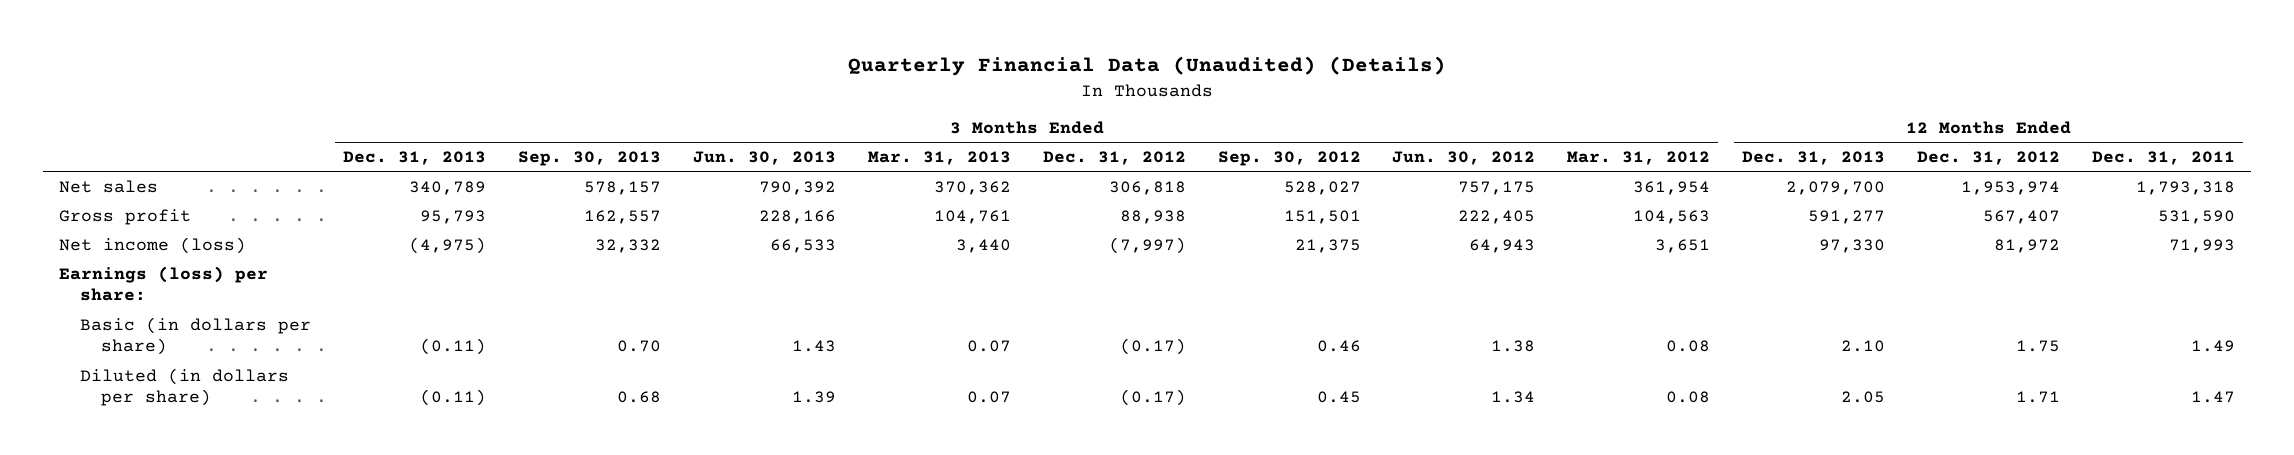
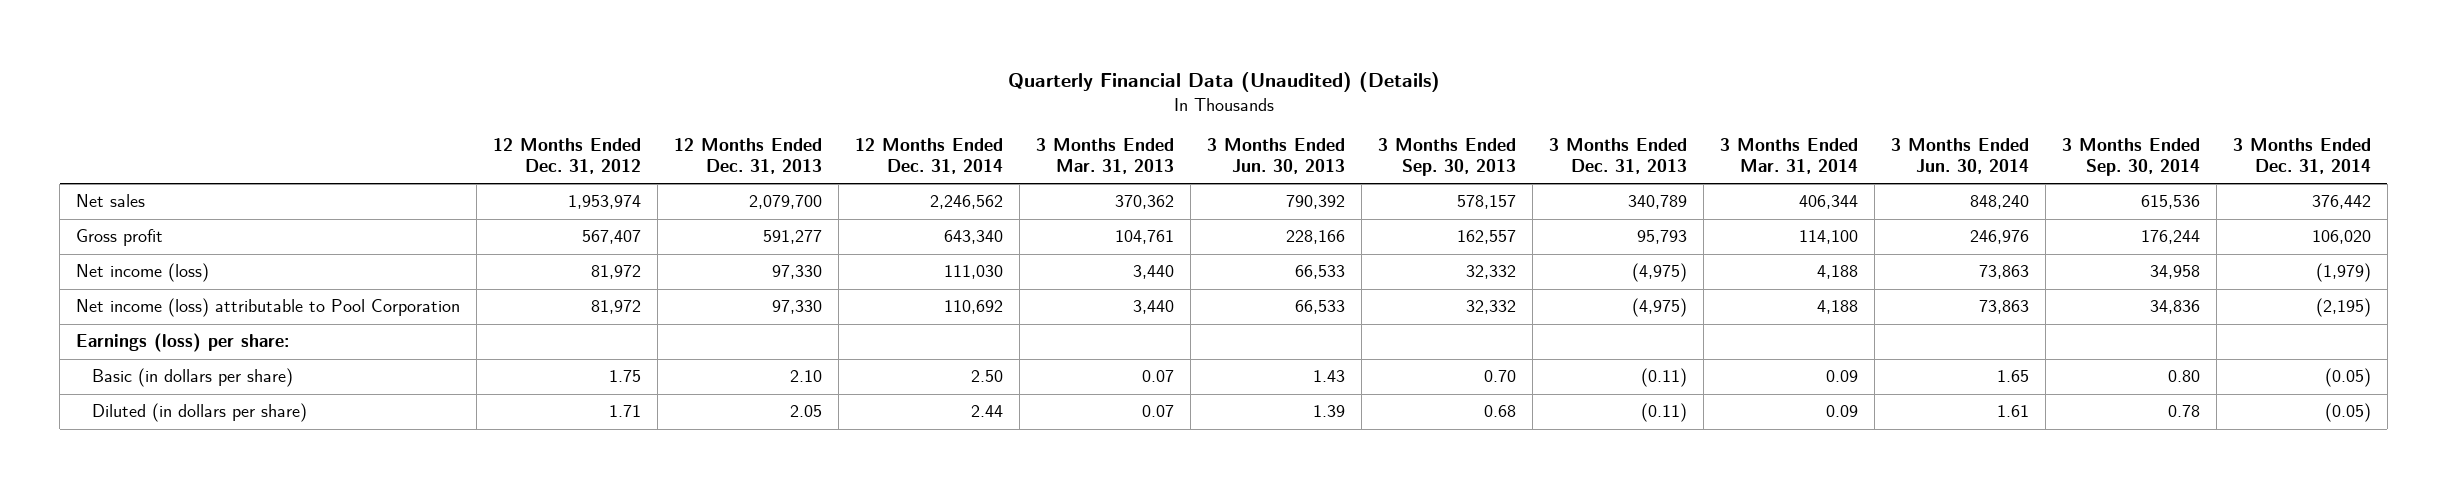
- | 3 Months Ended Dec. 31, 2013 | 3 Months Ended Sep. 30, 2013 | 3 Months Ended Jun. 30, 2013 | 3 Months Ended Mar. 31, 2013 | 3 Months Ended Dec. 31, 2012 | 3 Months Ended Sep. 30, 2012 | 3 Months Ended Jun. 30, 2012 | 3 Months Ended Mar. 31, 2012 | 12 Months Ended Dec. 31, 2013 | 12 Months Ended Dec. 31, 2012 | 12 Months Ended Dec. 31, 2011
+ | 12 Months Ended Dec. 31, 2012 | 12 Months Ended Dec. 31, 2013 | 12 Months Ended Dec. 31, 2014 | 3 Months Ended Mar. 31, 2013 | 3 Months Ended Jun. 30, 2013 | 3 Months Ended Sep. 30, 2013 | 3 Months Ended Dec. 31, 2013 | 3 Months Ended Mar. 31, 2014 | 3 Months Ended Jun. 30, 2014 | 3 Months Ended Sep. 30, 2014 | 3 Months Ended Dec. 31, 2014
+ Net income (loss) attributable to Pool Corporation | 81,972 | 97,330 | 110,692 | 3,440 | 66,533 | 32,332 | (4,975) | 4,188 | 73,863 | 34,836 | (2,195)

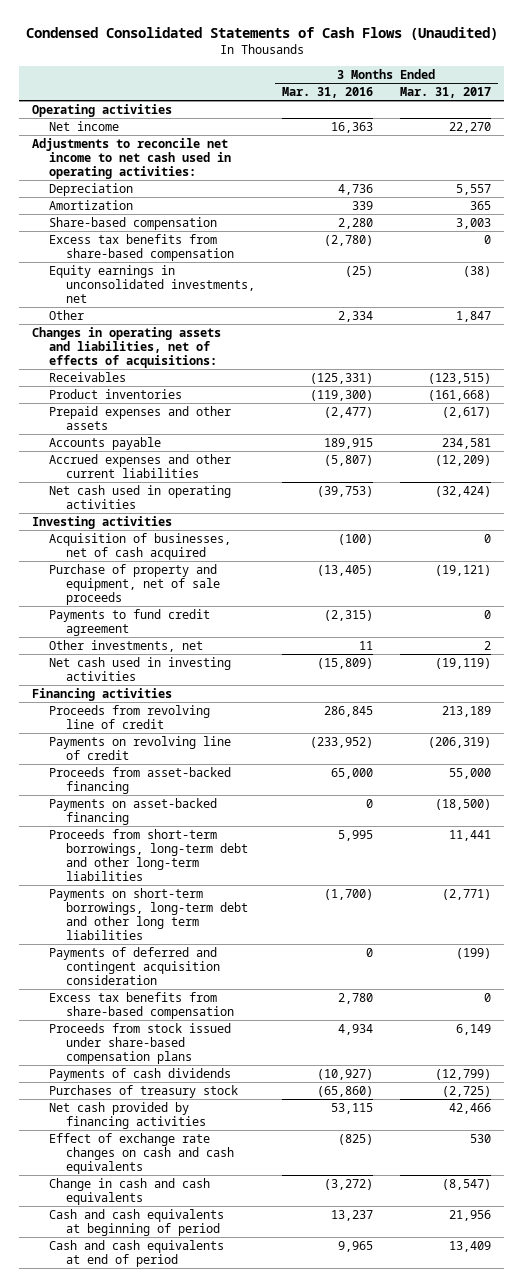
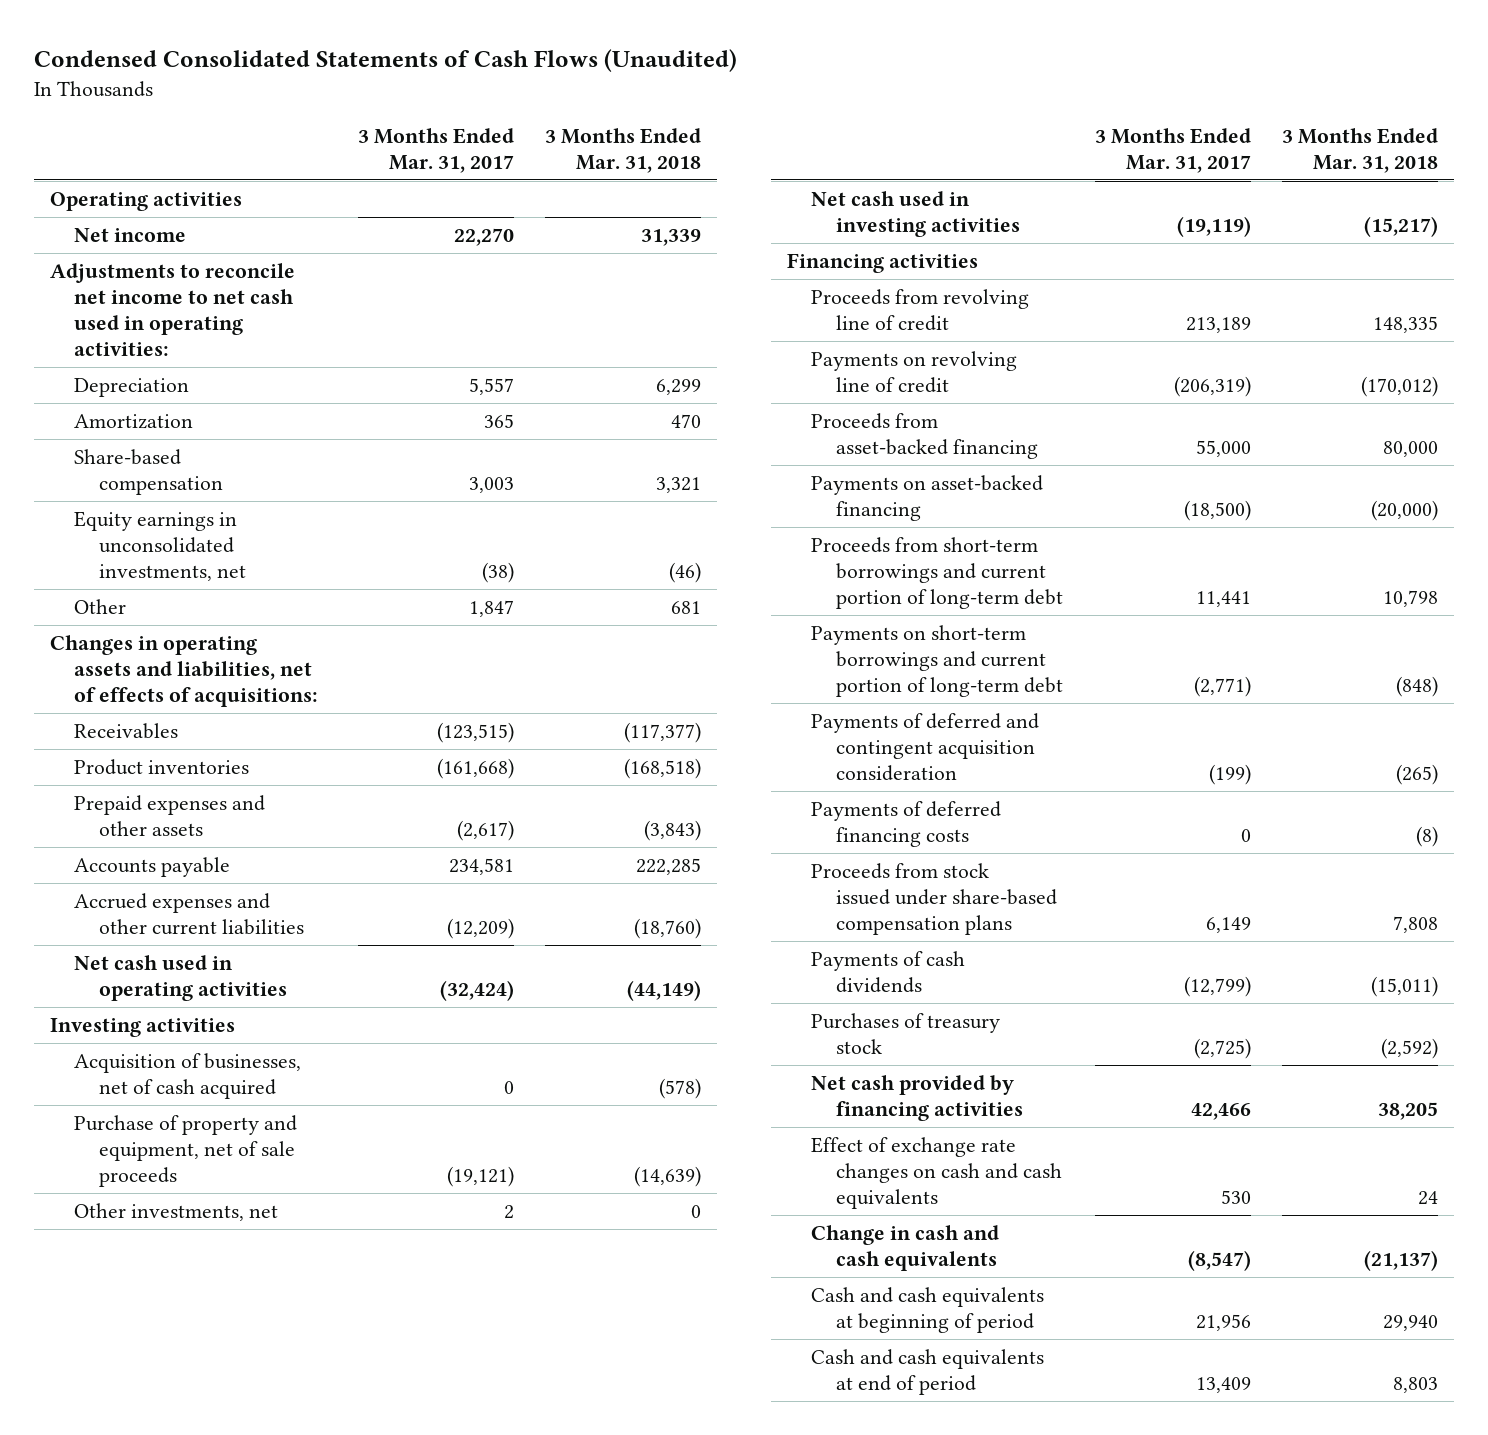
- | 3 Months Ended Mar. 31, 2016 | 3 Months Ended Mar. 31, 2017
+ | 3 Months Ended Mar. 31, 2017 | 3 Months Ended Mar. 31, 2018
- Excess tax benefits from share-based compensation | (2,780) | 0
- Payments to fund credit agreement | (2,315) | 0
- Proceeds from short-term borrowings, long-term debt and other long-term liabilities | 5,995 | 11,441
- Payments on short-term borrowings, long-term debt and other long term liabilities | (1,700) | (2,771)
+ Proceeds from short-term borrowings and current portion of long-term debt | 11,441 | 10,798
+ Payments on short-term borrowings and current portion of long-term debt | (2,771) | (848)
- Excess tax benefits from share-based compensation | 2,780 | 0
+ Payments of deferred financing costs | 0 | (8)

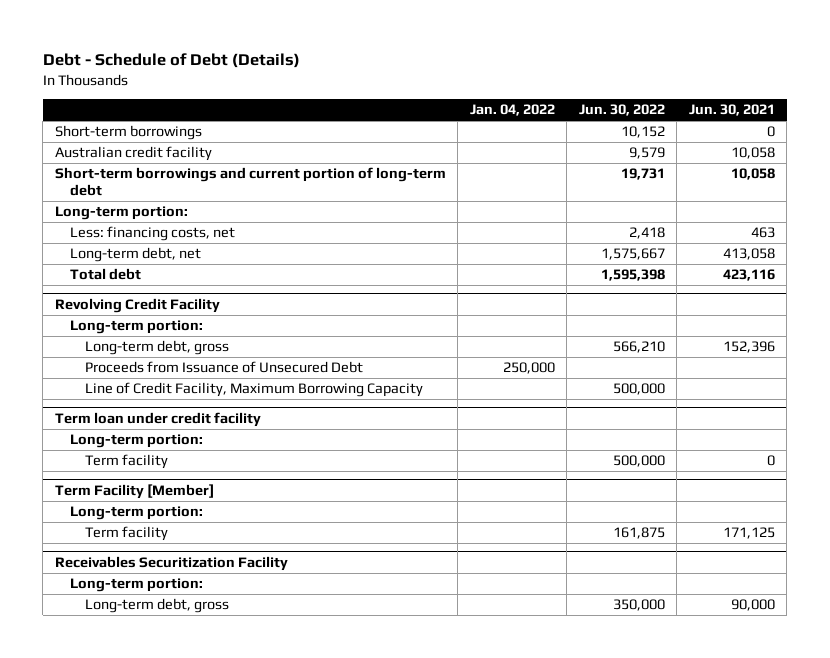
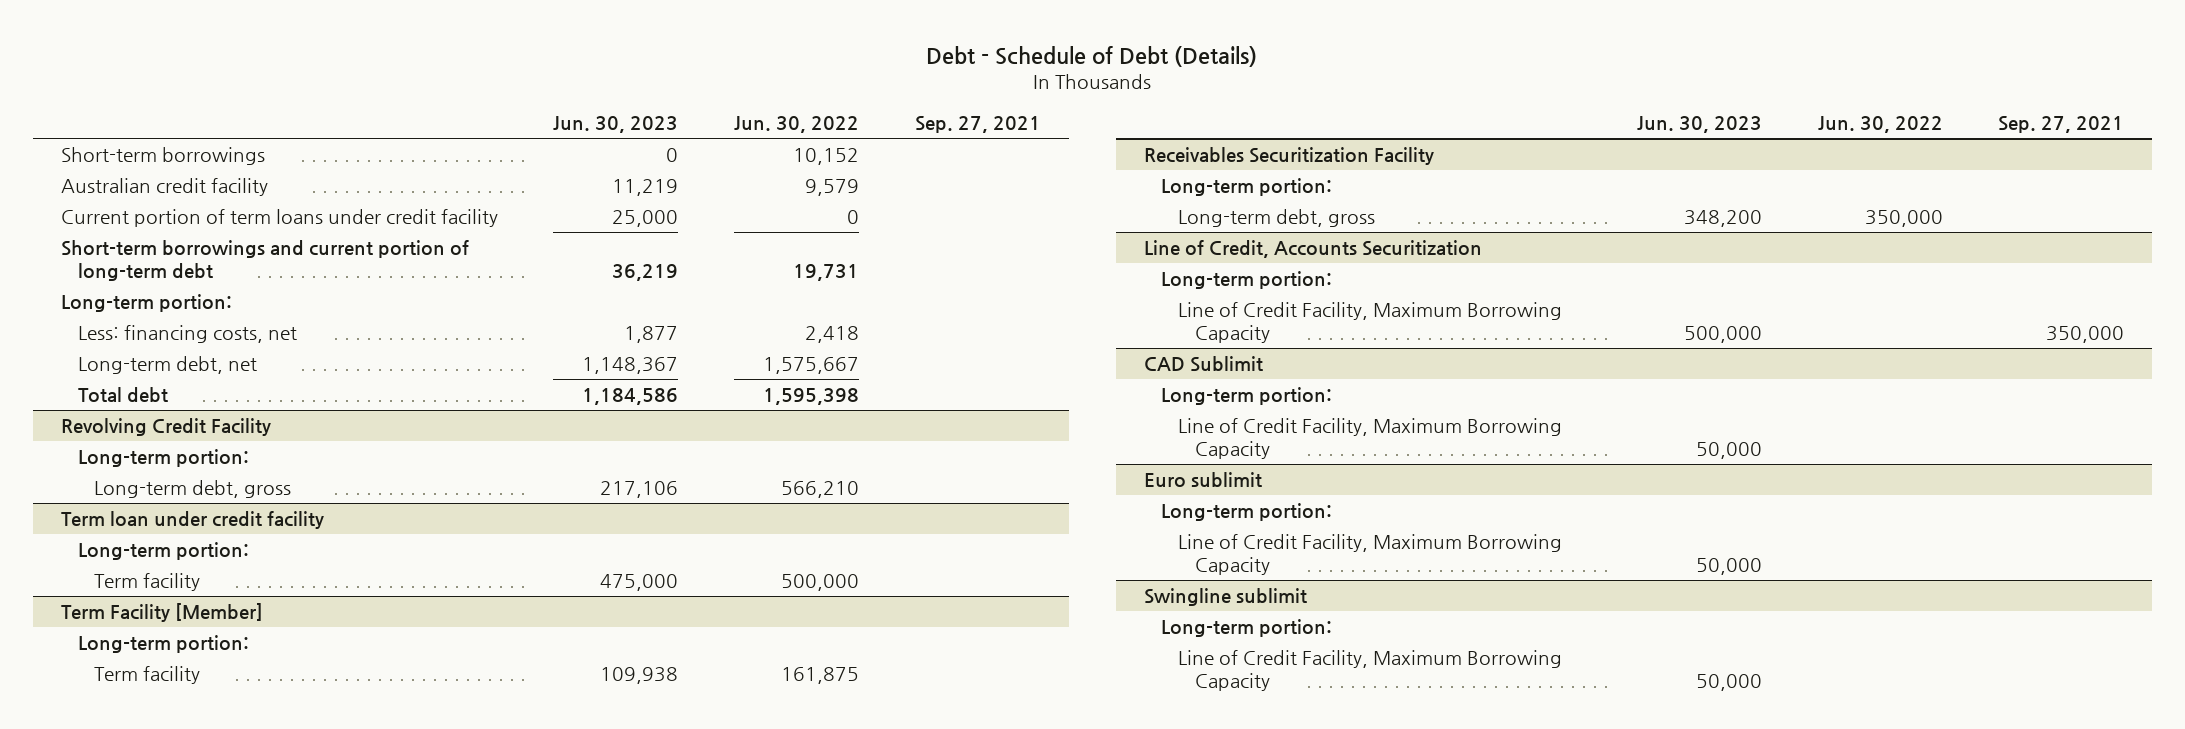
- | Jan. 04, 2022 | Jun. 30, 2022 | Jun. 30, 2021
+ | Jun. 30, 2023 | Jun. 30, 2022 | Sep. 27, 2021
+ Current portion of term loans under credit facility | 25,000 | 0 |
@ Revolving Credit Facility
- Proceeds from Issuance of Unsecured Debt | 250,000 | |
- Line of Credit Facility, Maximum Borrowing Capacity | | 500,000 |
+ Line of Credit, Accounts Securitization
+ Long-term portion:
+ Line of Credit Facility, Maximum Borrowing Capacity | 500,000 | | 350,000
+ CAD Sublimit
+ Long-term portion:
+ Line of Credit Facility, Maximum Borrowing Capacity | 50,000 | |
+ Euro sublimit
+ Long-term portion:
+ Line of Credit Facility, Maximum Borrowing Capacity | 50,000 | |
+ Swingline sublimit
+ Long-term portion:
+ Line of Credit Facility, Maximum Borrowing Capacity | 50,000 | |

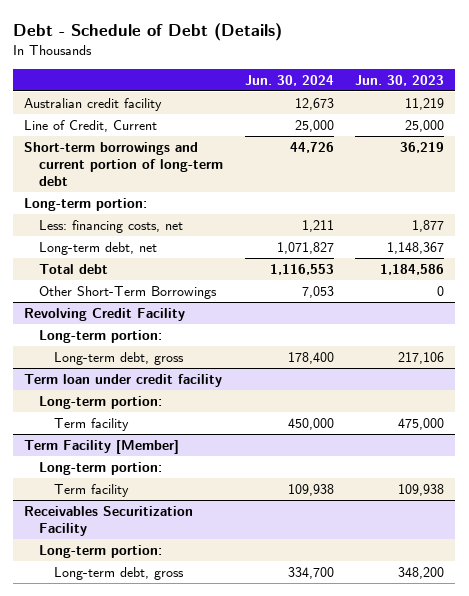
- | Jun. 30, 2023 | Jun. 30, 2022 | Sep. 27, 2021
+ | Jun. 30, 2024 | Jun. 30, 2023
- Short-term borrowings | 0 | 10,152 |
- Current portion of term loans under credit facility | 25,000 | 0 |
+ Line of Credit, Current | 25,000 | 25,000
+ Other Short-Term Borrowings | 7,053 | 0
- Line of Credit, Accounts Securitization
- Long-term portion:
- Line of Credit Facility, Maximum Borrowing Capacity | 500,000 | | 350,000
- CAD Sublimit
- Long-term portion:
- Line of Credit Facility, Maximum Borrowing Capacity | 50,000 | |
- Euro sublimit
- Long-term portion:
- Line of Credit Facility, Maximum Borrowing Capacity | 50,000 | |
- Swingline sublimit
- Long-term portion:
- Line of Credit Facility, Maximum Borrowing Capacity | 50,000 | |

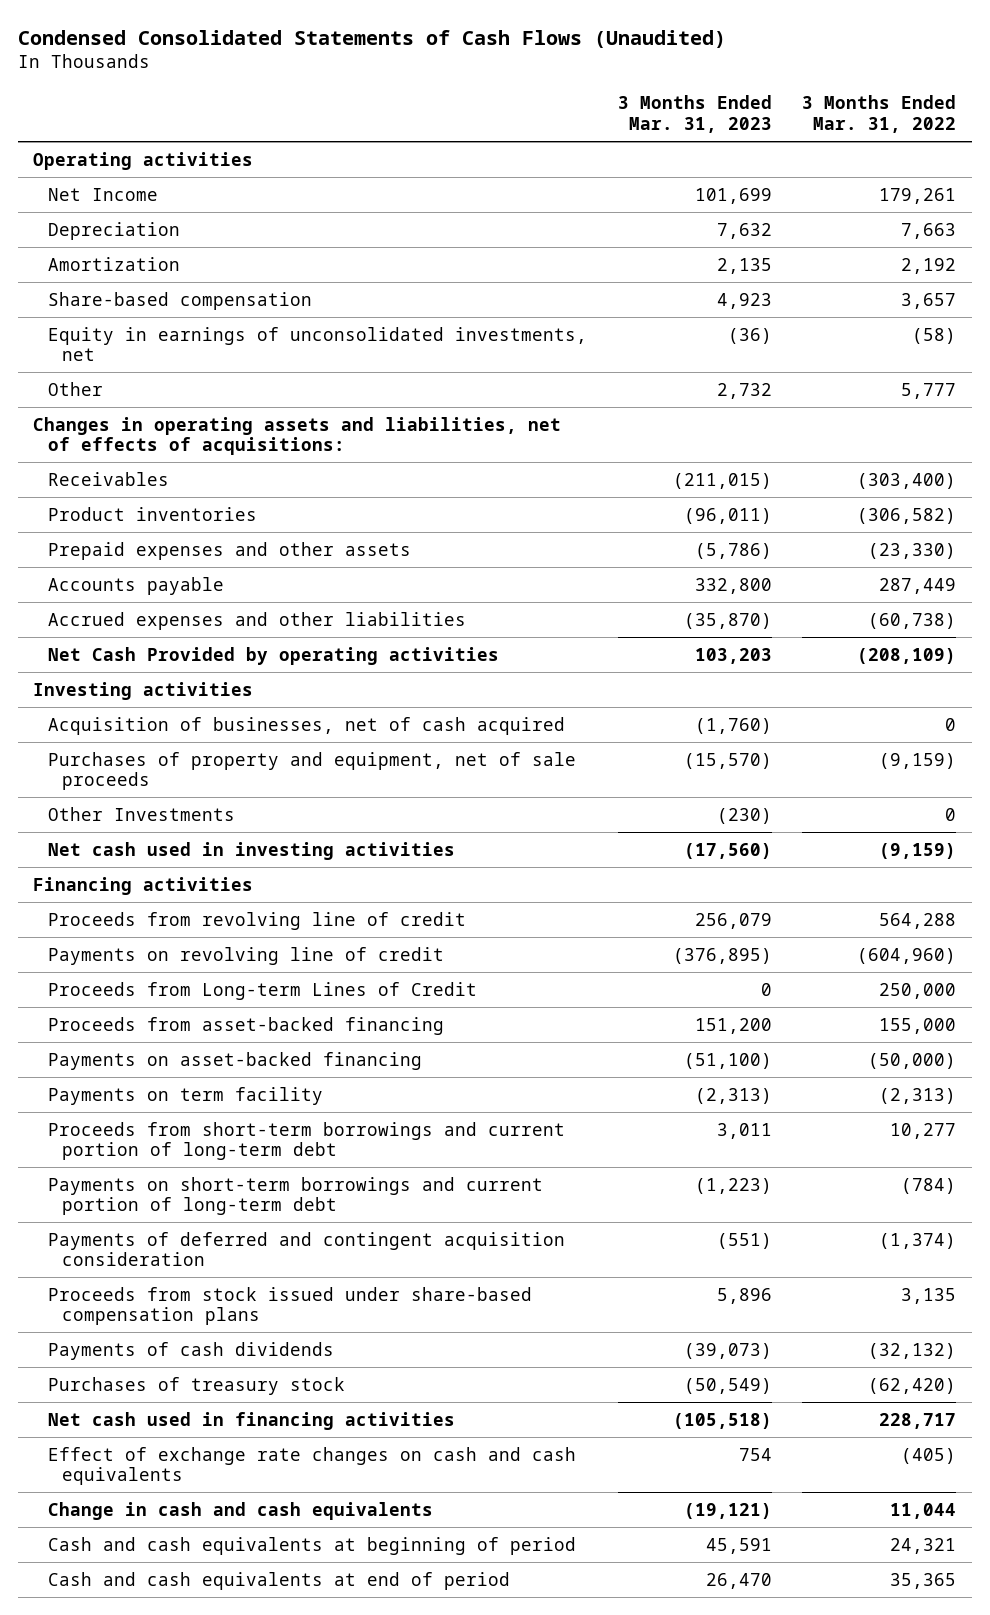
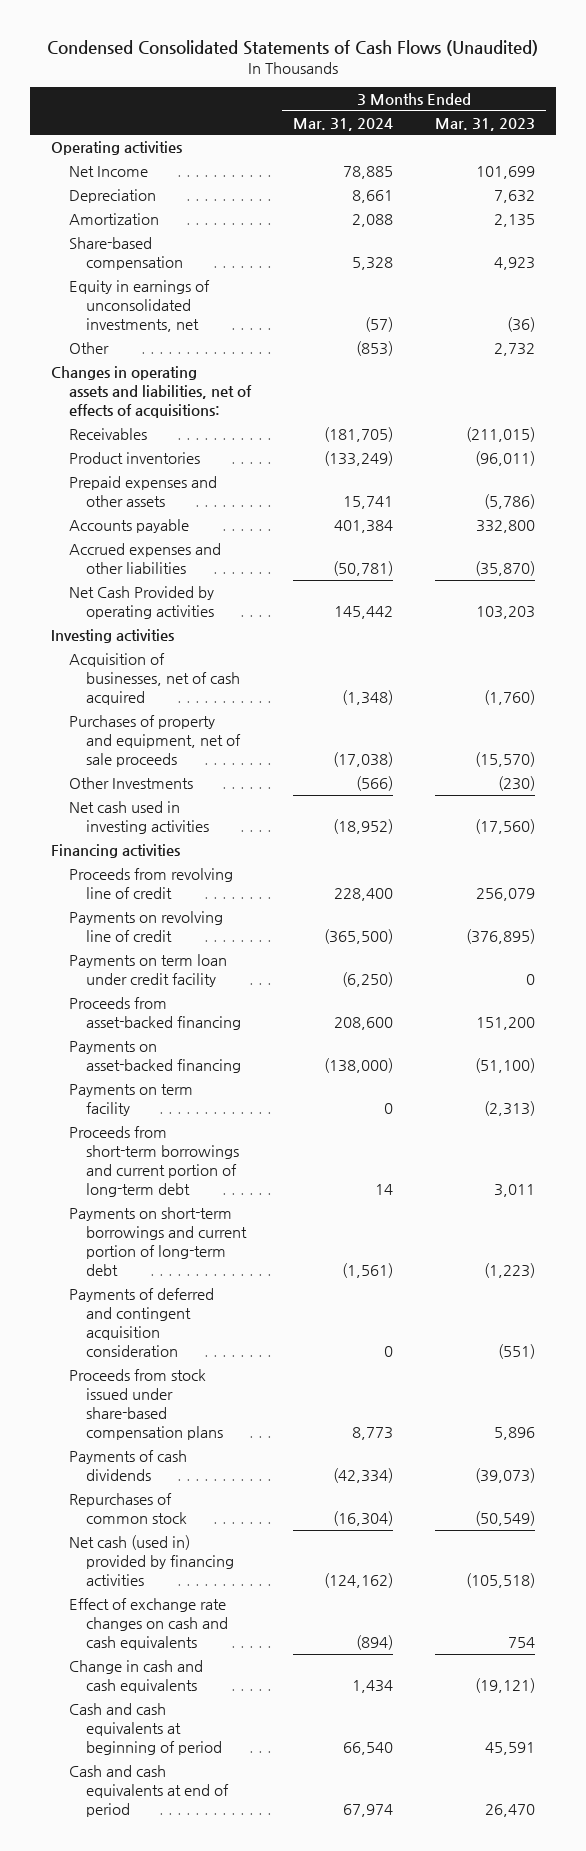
- | 3 Months Ended Mar. 31, 2023 | 3 Months Ended Mar. 31, 2022
+ | 3 Months Ended Mar. 31, 2024 | 3 Months Ended Mar. 31, 2023
- Proceeds from Long-term Lines of Credit | 0 | 250,000
+ Payments on term loan under credit facility | (6,250) | 0
- Purchases of treasury stock | (50,549) | (62,420)
- Net cash used in financing activities | (105,518) | 228,717
+ Repurchases of common stock | (16,304) | (50,549)
+ Net cash (used in) provided by financing activities | (124,162) | (105,518)

